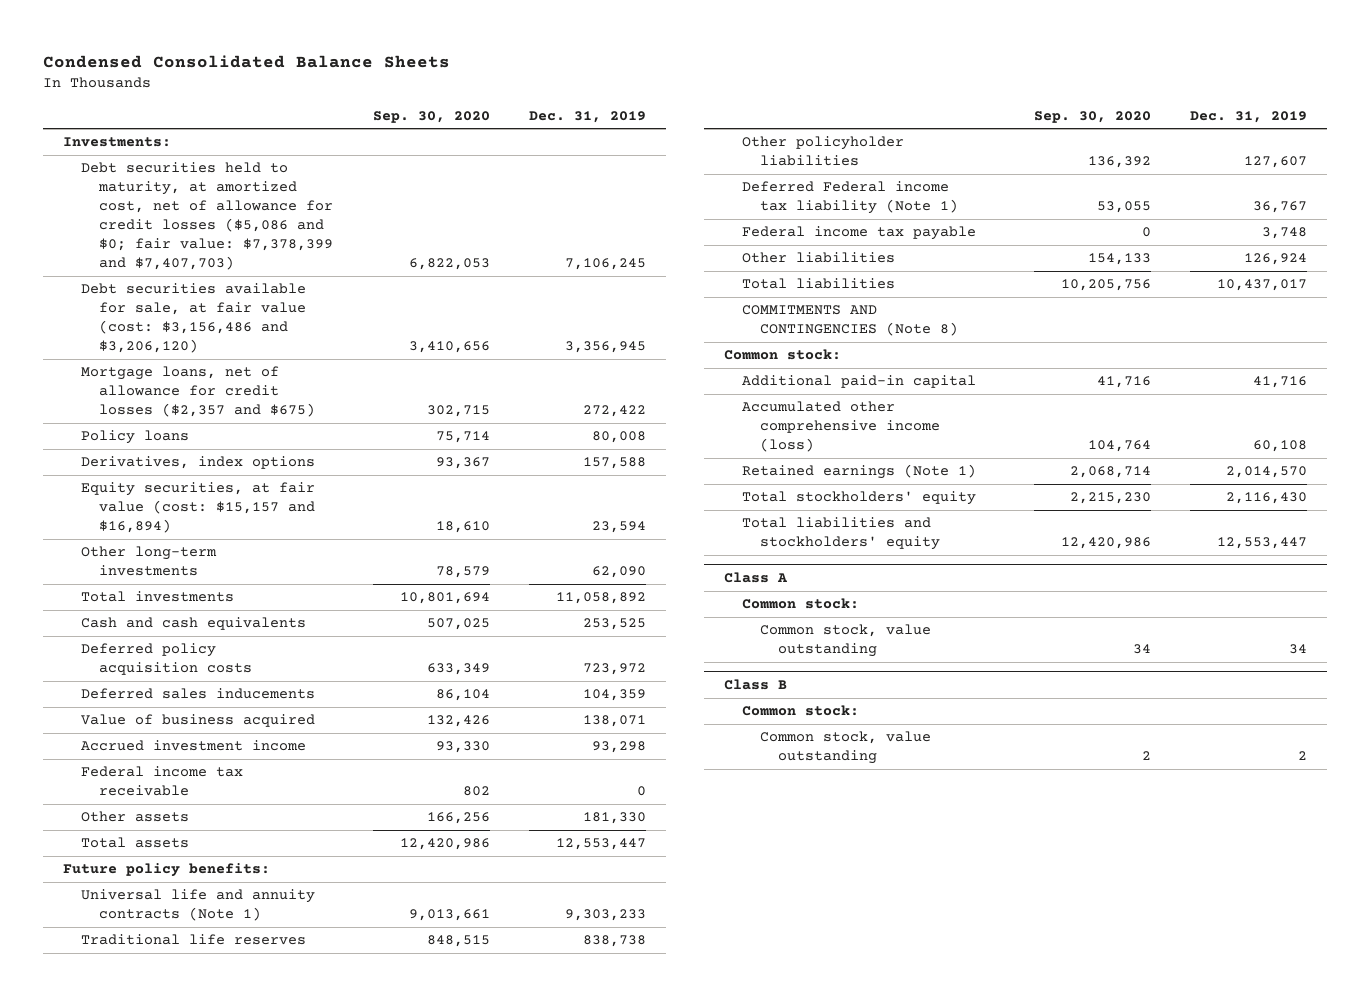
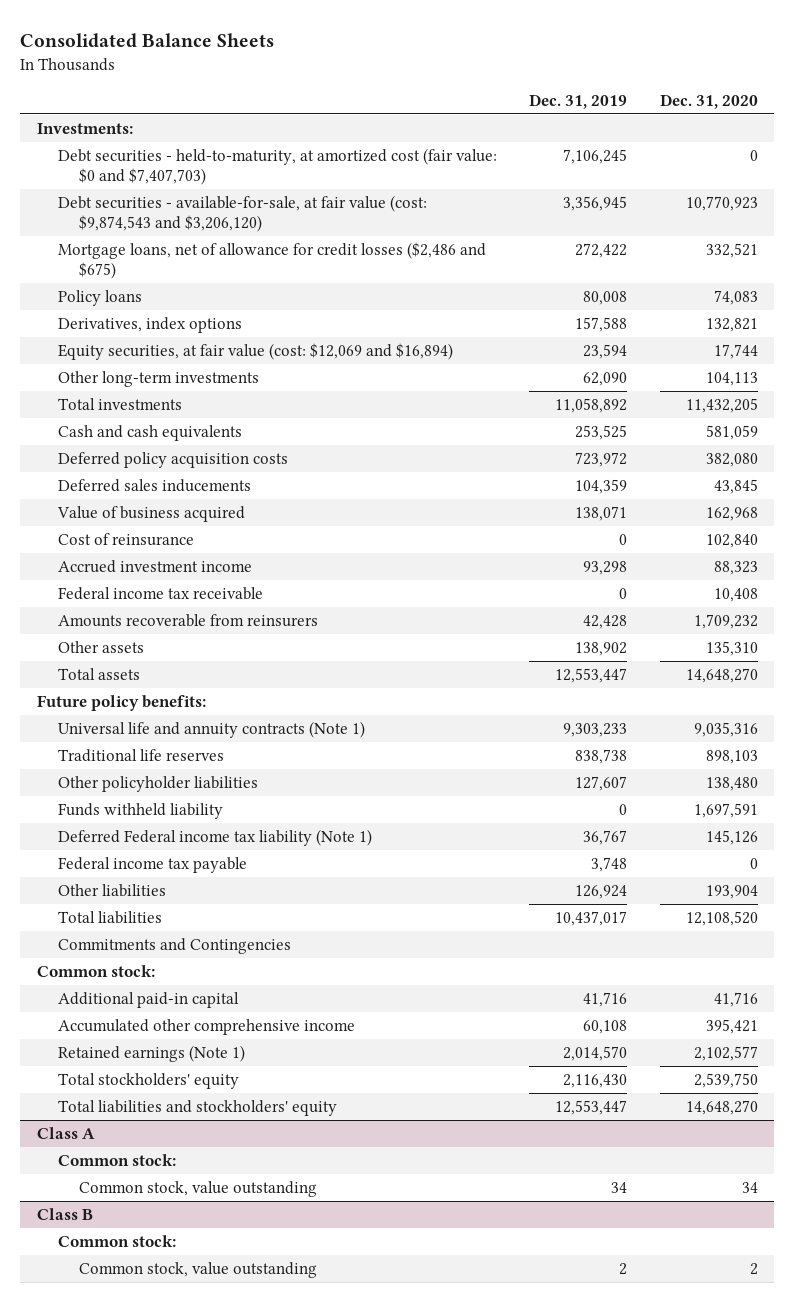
- Condensed Consolidated Balance Sheets
+ Consolidated Balance Sheets
- | Sep. 30, 2020 | Dec. 31, 2019
+ | Dec. 31, 2019 | Dec. 31, 2020
- Debt securities held to maturity, at amortized cost, net of allowance for credit losses ($5,086 and $0; fair value: $7,378,399 and $7,407,703) | 6,822,053 | 7,106,245
- Debt securities available for sale, at fair value (cost: $3,156,486 and $3,206,120) | 3,410,656 | 3,356,945
- Mortgage loans, net of allowance for credit losses ($2,357 and $675) | 302,715 | 272,422
+ Debt securities - held-to-maturity, at amortized cost (fair value: $0 and $7,407,703) | 7,106,245 | 0
+ Debt securities - available-for-sale, at fair value (cost: $9,874,543 and $3,206,120) | 3,356,945 | 10,770,923
+ Mortgage loans, net of allowance for credit losses ($2,486 and $675) | 272,422 | 332,521
- Equity securities, at fair value (cost: $15,157 and $16,894) | 18,610 | 23,594
+ Equity securities, at fair value (cost: $12,069 and $16,894) | 23,594 | 17,744
+ Cost of reinsurance | 0 | 102,840
- Other assets | 166,256 | 181,330
+ Amounts recoverable from reinsurers | 42,428 | 1,709,232
+ Other assets | 138,902 | 135,310
+ Funds withheld liability | 0 | 1,697,591
- COMMITMENTS AND CONTINGENCIES (Note 8)
+ Commitments and Contingencies
- Accumulated other comprehensive income (loss) | 104,764 | 60,108
+ Accumulated other comprehensive income | 60,108 | 395,421

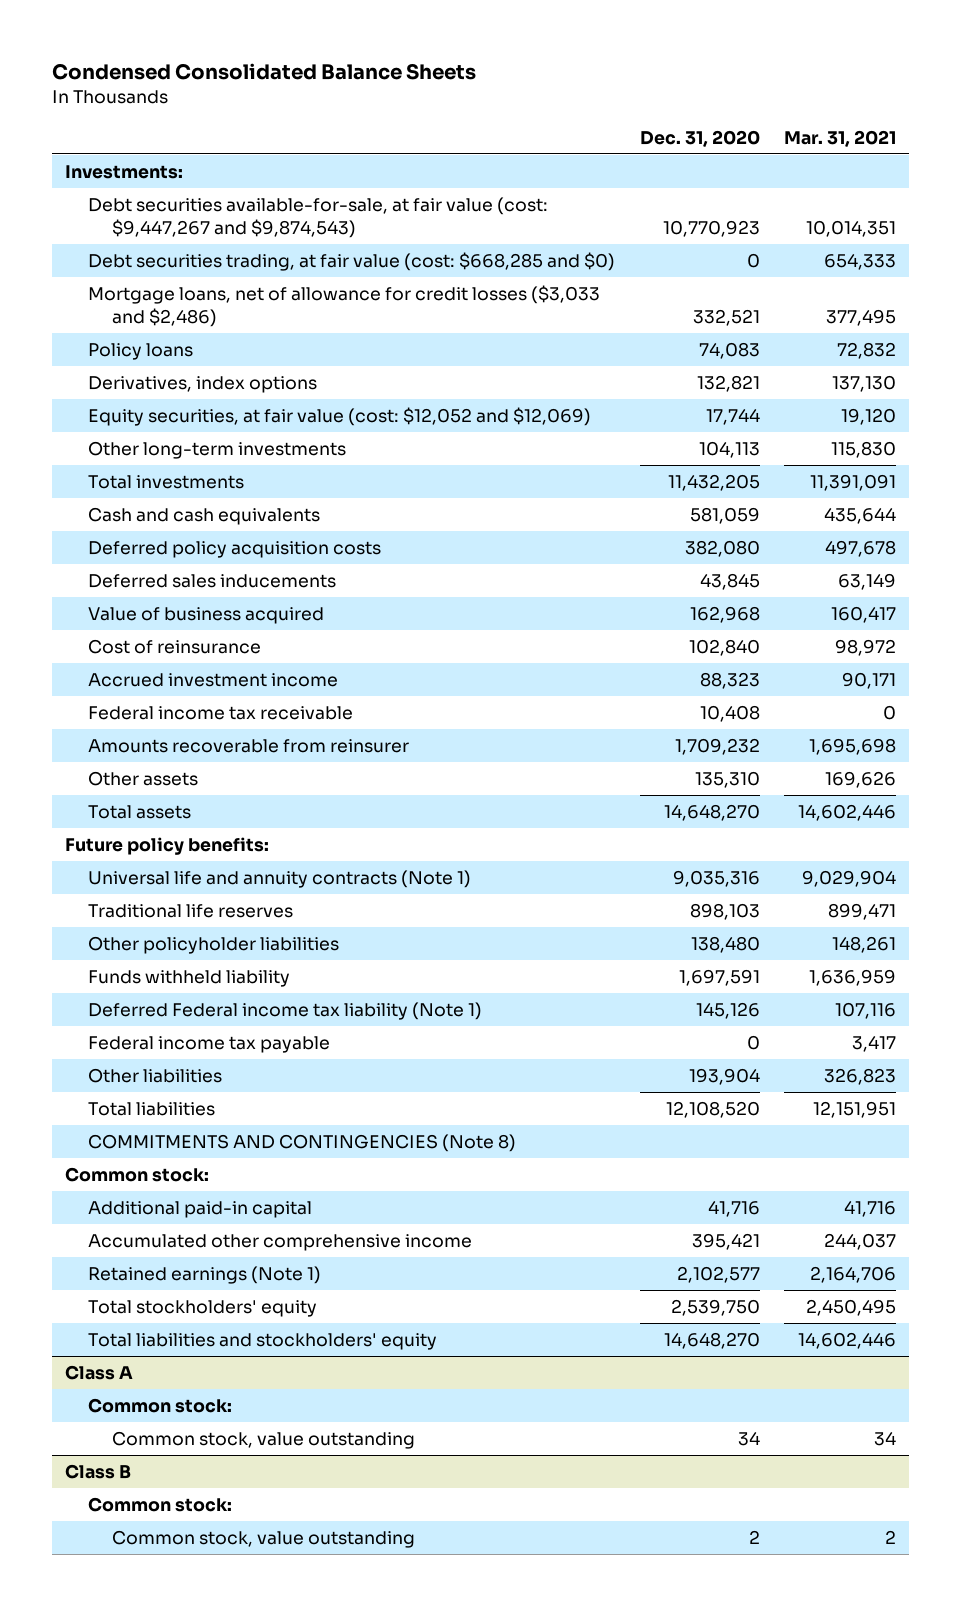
- Consolidated Balance Sheets
+ Condensed Consolidated Balance Sheets
- | Dec. 31, 2019 | Dec. 31, 2020
+ | Dec. 31, 2020 | Mar. 31, 2021
- Debt securities - held-to-maturity, at amortized cost (fair value: $0 and $7,407,703) | 7,106,245 | 0
- Debt securities - available-for-sale, at fair value (cost: $9,874,543 and $3,206,120) | 3,356,945 | 10,770,923
- Mortgage loans, net of allowance for credit losses ($2,486 and $675) | 272,422 | 332,521
+ Debt securities available-for-sale, at fair value (cost: $9,447,267 and $9,874,543) | 10,770,923 | 10,014,351
+ Debt securities trading, at fair value (cost: $668,285 and $0) | 0 | 654,333
+ Mortgage loans, net of allowance for credit losses ($3,033 and $2,486) | 332,521 | 377,495
- Equity securities, at fair value (cost: $12,069 and $16,894) | 23,594 | 17,744
+ Equity securities, at fair value (cost: $12,052 and $12,069) | 17,744 | 19,120
- Amounts recoverable from reinsurers | 42,428 | 1,709,232
+ Amounts recoverable from reinsurer | 1,709,232 | 1,695,698
- Commitments and Contingencies
+ COMMITMENTS AND CONTINGENCIES (Note 8)

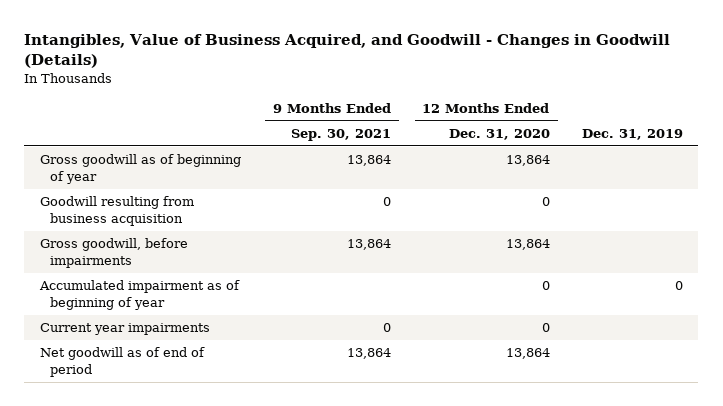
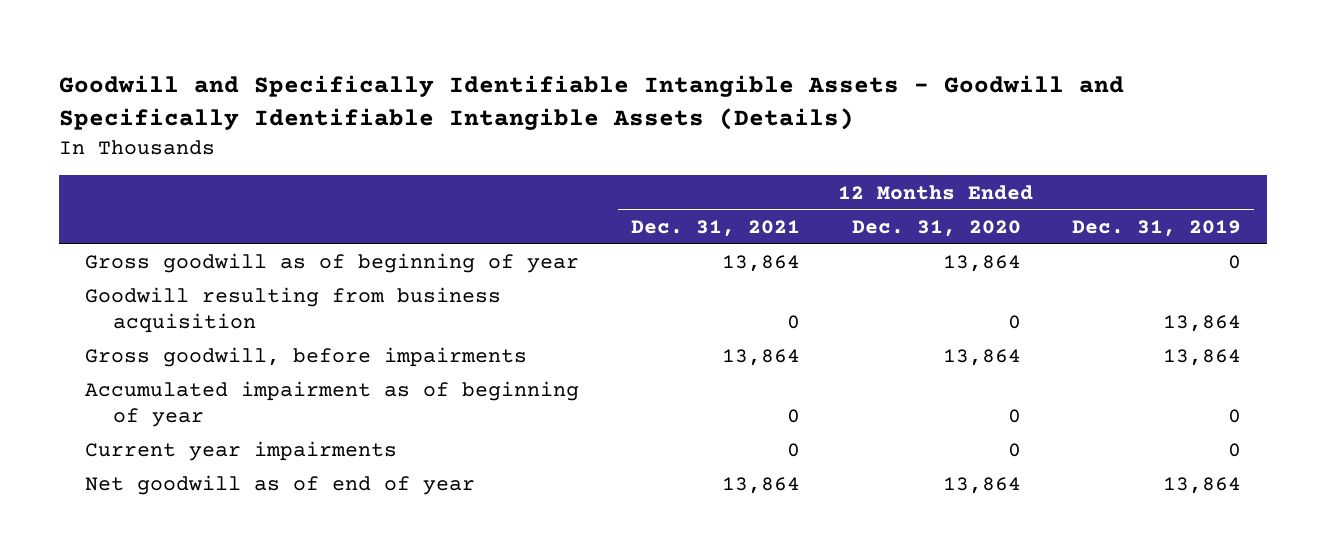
- Intangibles, Value of Business Acquired, and Goodwill - Changes in Goodwill (Details)
+ Goodwill and Specifically Identifiable Intangible Assets - Goodwill and Specifically Identifiable Intangible Assets (Details)
- | 9 Months Ended Sep. 30, 2021 | 12 Months Ended Dec. 31, 2020 | Dec. 31, 2019
+ | 12 Months Ended Dec. 31, 2021 | 12 Months Ended Dec. 31, 2020 | 12 Months Ended Dec. 31, 2019
- Net goodwill as of end of period | 13,864 | 13,864 |
+ Net goodwill as of end of year | 13,864 | 13,864 | 13,864

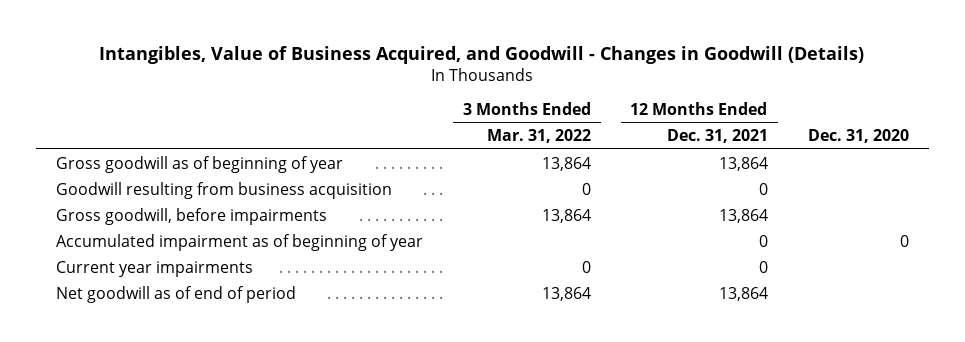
- Goodwill and Specifically Identifiable Intangible Assets - Goodwill and Specifically Identifiable Intangible Assets (Details)
+ Intangibles, Value of Business Acquired, and Goodwill - Changes in Goodwill (Details)
- | 12 Months Ended Dec. 31, 2021 | 12 Months Ended Dec. 31, 2020 | 12 Months Ended Dec. 31, 2019
+ | 3 Months Ended Mar. 31, 2022 | 12 Months Ended Dec. 31, 2021 | Dec. 31, 2020
- Net goodwill as of end of year | 13,864 | 13,864 | 13,864
+ Net goodwill as of end of period | 13,864 | 13,864 |

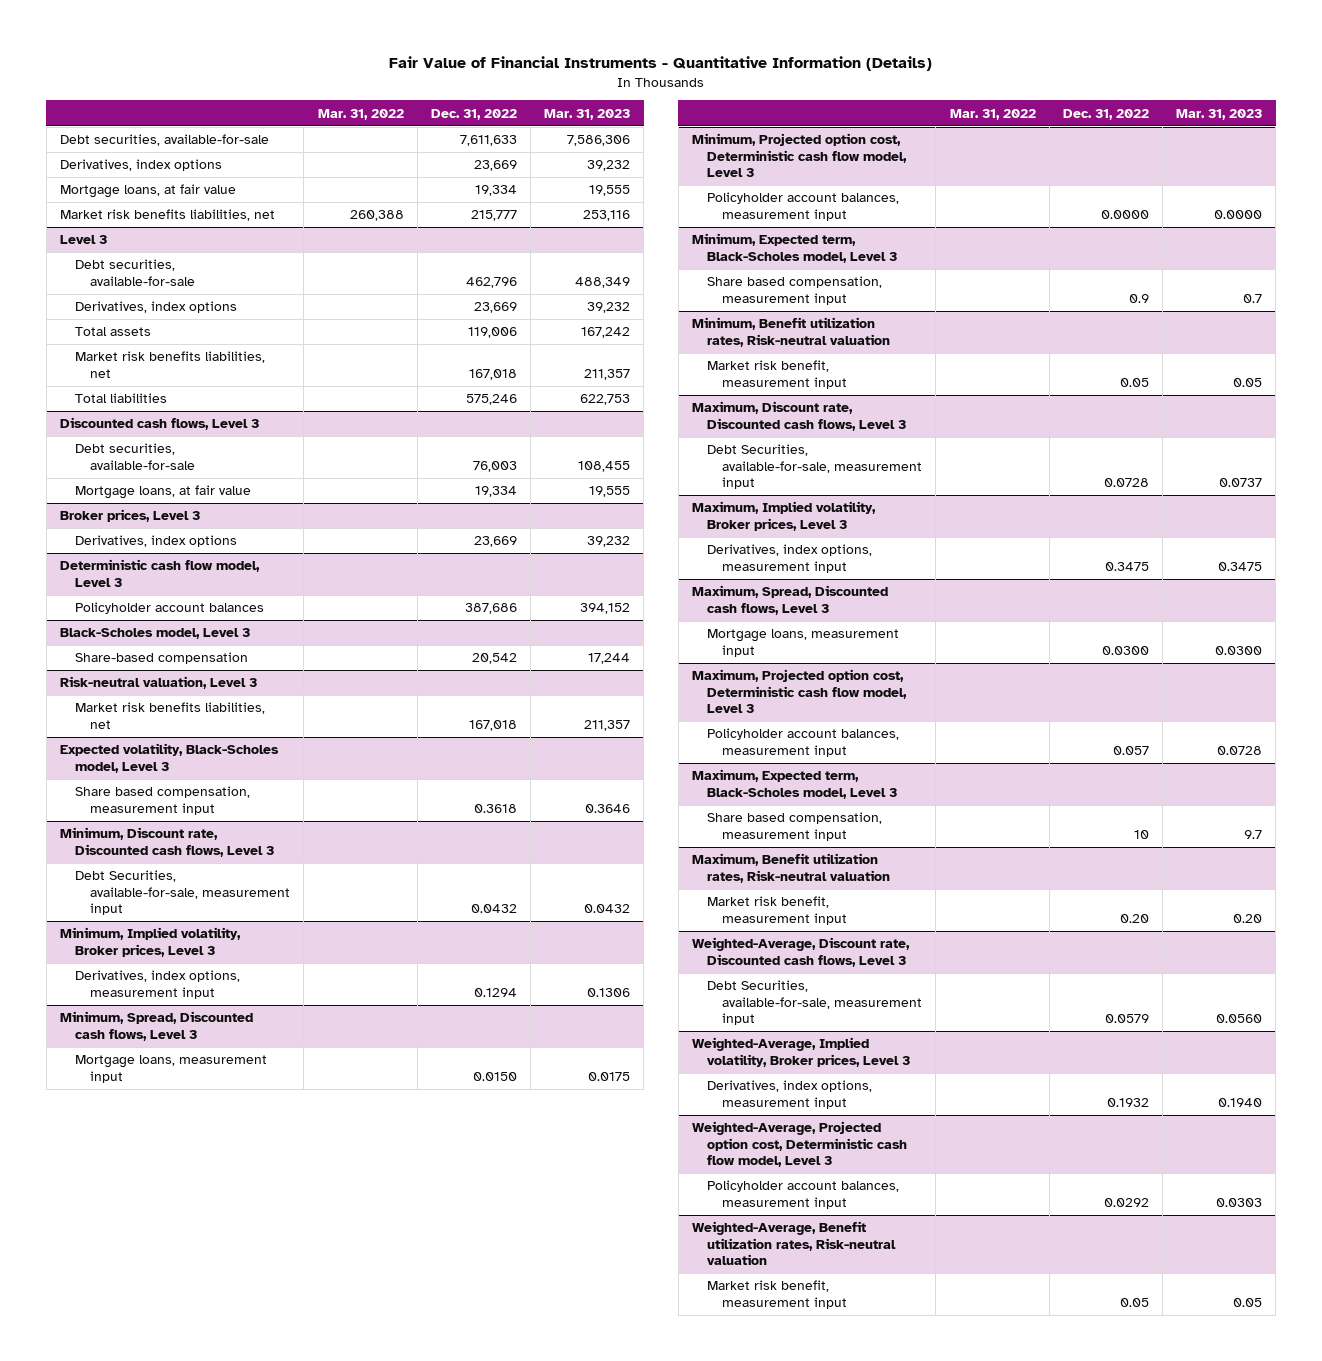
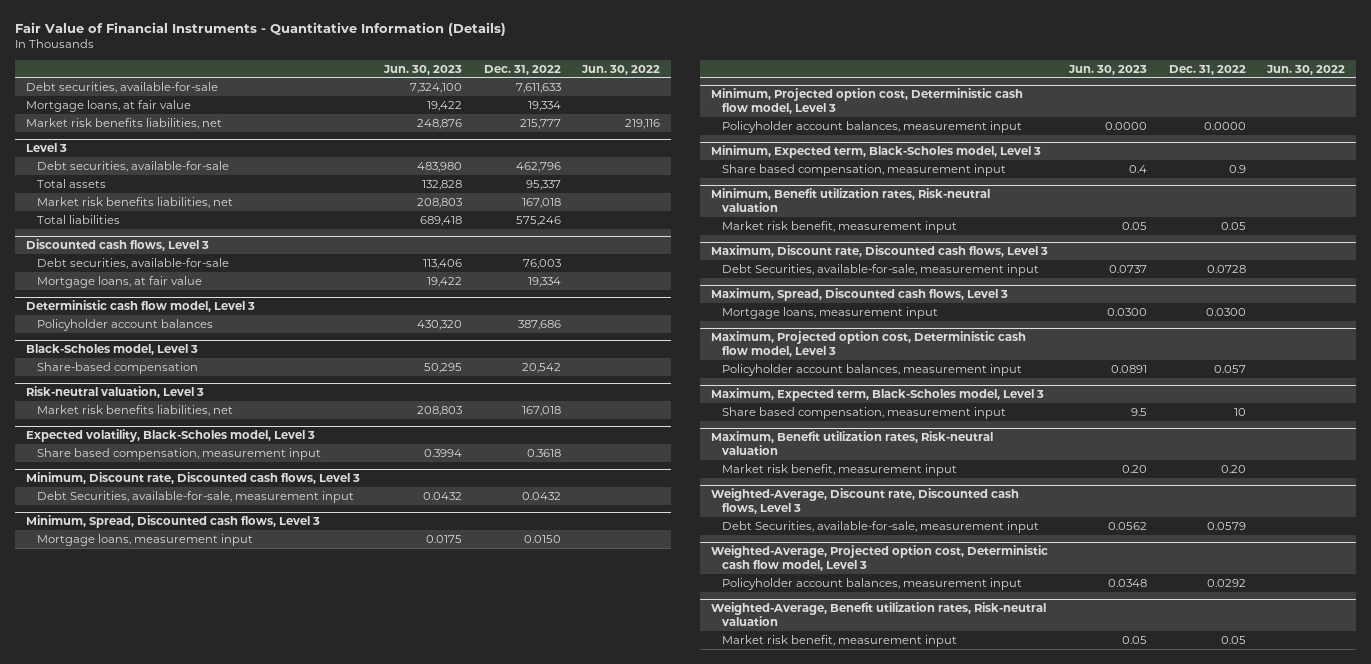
- | Mar. 31, 2022 | Dec. 31, 2022 | Mar. 31, 2023
+ | Jun. 30, 2023 | Dec. 31, 2022 | Jun. 30, 2022
- Derivatives, index options | | 23,669 | 39,232
@ Level 3
- Derivatives, index options | | 23,669 | 39,232
- Total assets | | 119,006 | 167,242
+ Total assets | 132,828 | 95,337 |
- Broker prices, Level 3
- Derivatives, index options | | 23,669 | 39,232
- Minimum, Implied volatility, Broker prices, Level 3
- Derivatives, index options, measurement input | | 0.1294 | 0.1306
- Maximum, Implied volatility, Broker prices, Level 3
- Derivatives, index options, measurement input | | 0.3475 | 0.3475
- Weighted-Average, Implied volatility, Broker prices, Level 3
- Derivatives, index options, measurement input | | 0.1932 | 0.1940

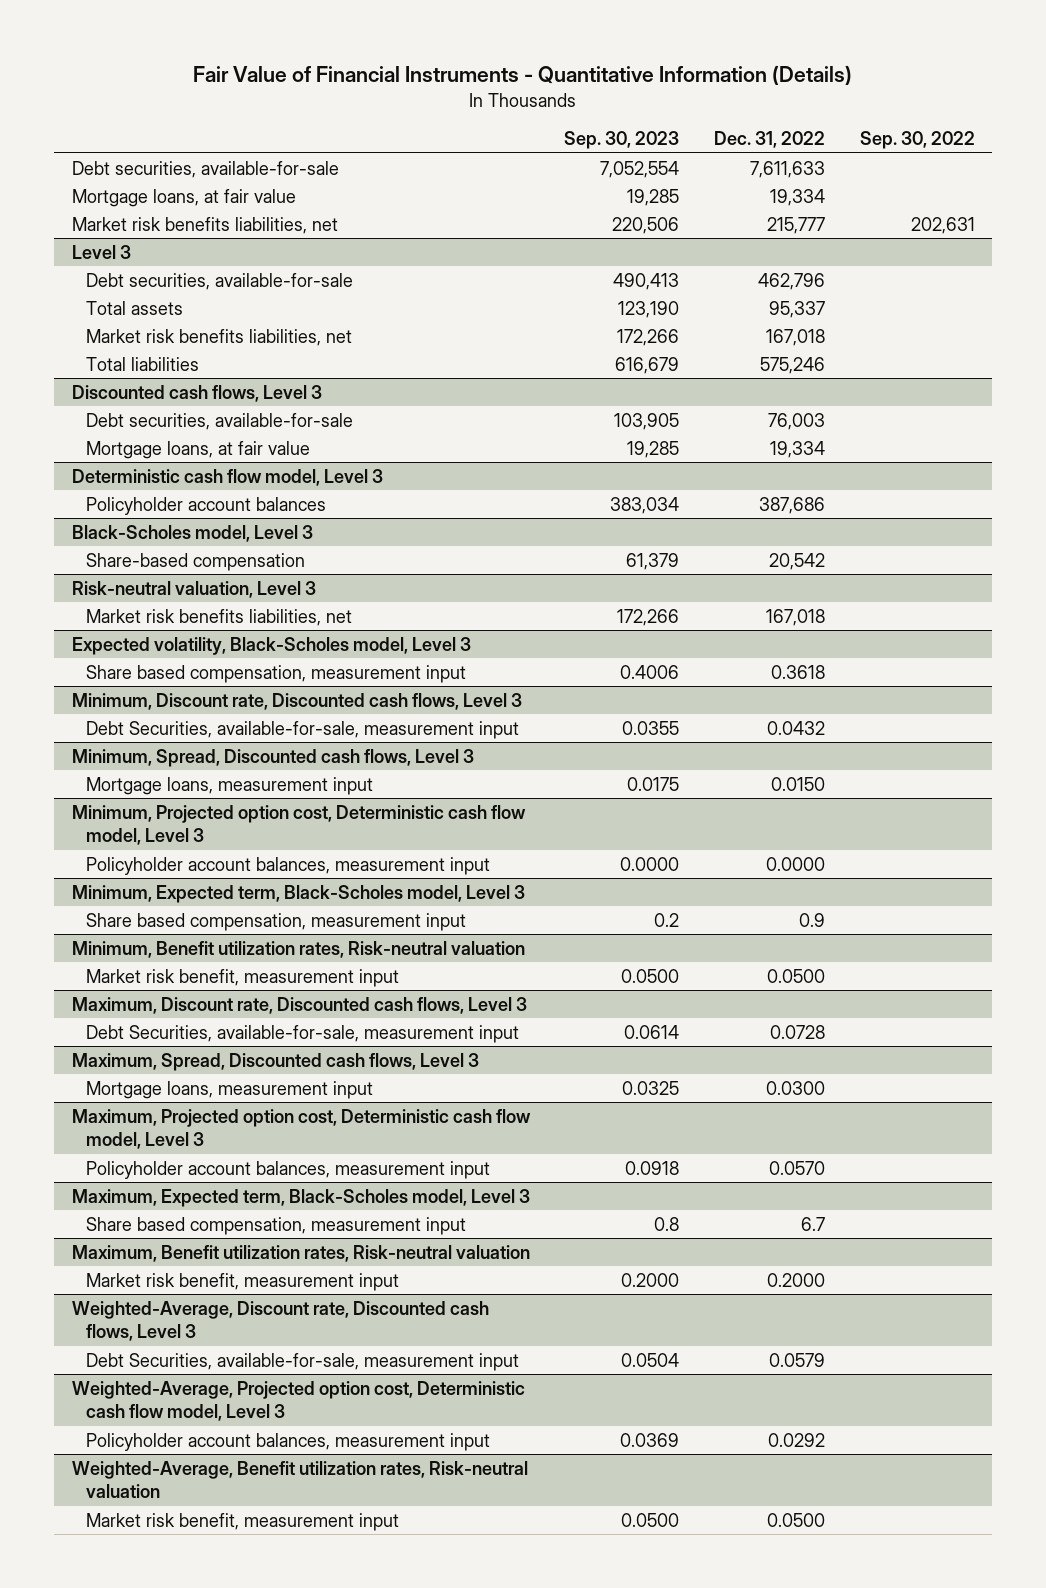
- | Jun. 30, 2023 | Dec. 31, 2022 | Jun. 30, 2022
+ | Sep. 30, 2023 | Dec. 31, 2022 | Sep. 30, 2022
@ Minimum, Benefit utilization rates, Risk-neutral valuation
- Market risk benefit, measurement input | 0.05 | 0.05 |
+ Market risk benefit, measurement input | 0.0500 | 0.0500 |
@ Maximum, Projected option cost, Deterministic cash flow model, Level 3
- Policyholder account balances, measurement input | 0.0891 | 0.057 |
+ Policyholder account balances, measurement input | 0.0918 | 0.0570 |
@ Maximum, Expected term, Black-Scholes model, Level 3
- Share based compensation, measurement input | 9.5 | 10 |
+ Share based compensation, measurement input | 0.8 | 6.7 |
@ Maximum, Benefit utilization rates, Risk-neutral valuation
- Market risk benefit, measurement input | 0.20 | 0.20 |
+ Market risk benefit, measurement input | 0.2000 | 0.2000 |
@ Weighted-Average, Benefit utilization rates, Risk-neutral valuation
- Market risk benefit, measurement input | 0.05 | 0.05 |
+ Market risk benefit, measurement input | 0.0500 | 0.0500 |

